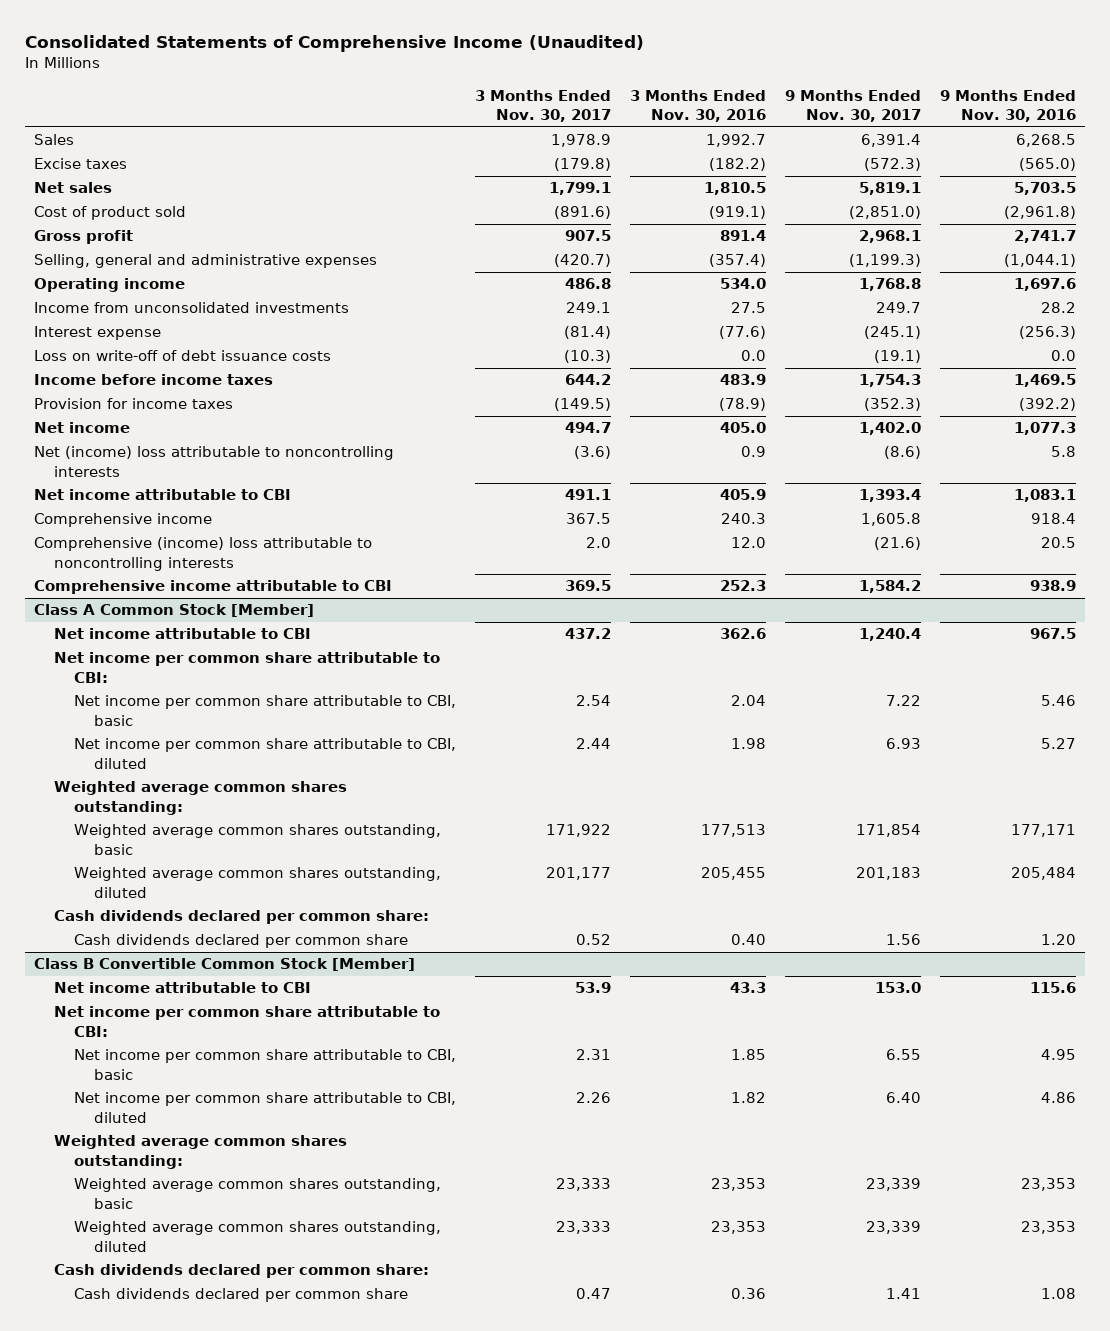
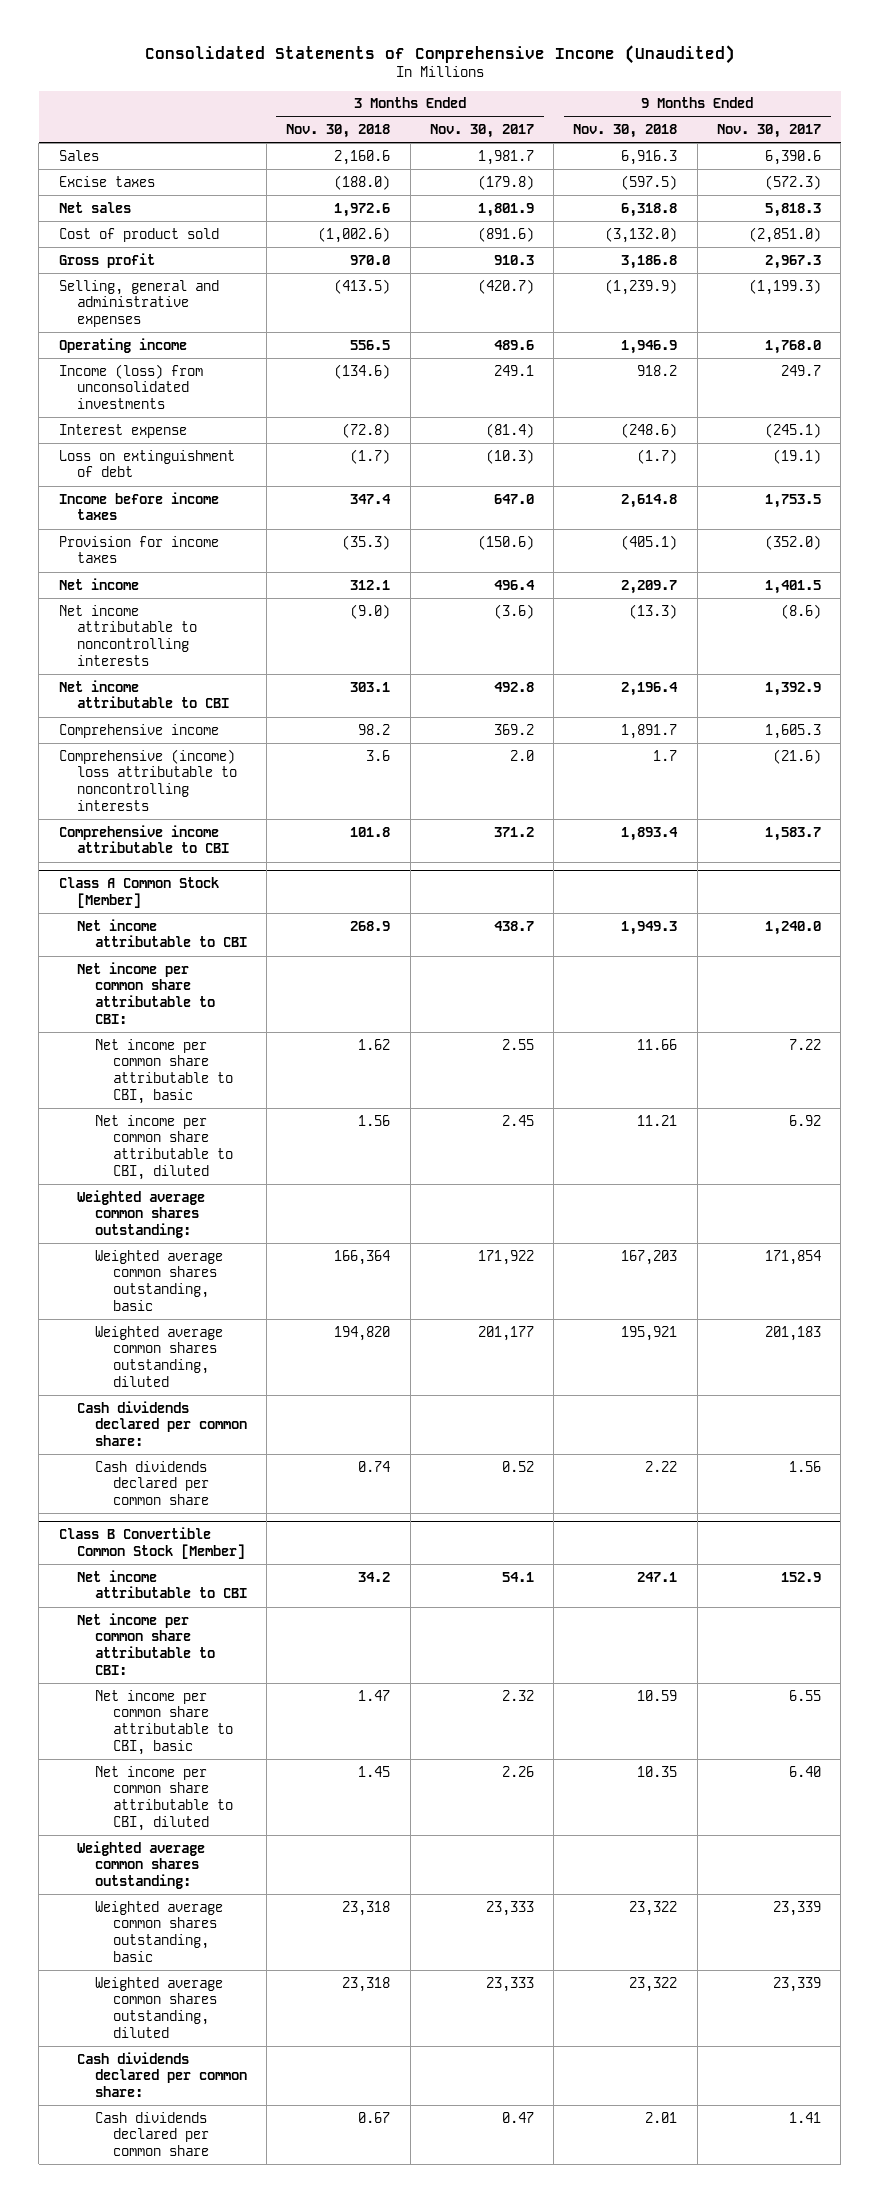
- | 3 Months Ended Nov. 30, 2017 | 3 Months Ended Nov. 30, 2016 | 9 Months Ended Nov. 30, 2017 | 9 Months Ended Nov. 30, 2016
+ | 3 Months Ended Nov. 30, 2018 | 3 Months Ended Nov. 30, 2017 | 9 Months Ended Nov. 30, 2018 | 9 Months Ended Nov. 30, 2017
- Sales | 1,978.9 | 1,992.7 | 6,391.4 | 6,268.5
+ Sales | 2,160.6 | 1,981.7 | 6,916.3 | 6,390.6
- Net sales | 1,799.1 | 1,810.5 | 5,819.1 | 5,703.5
+ Net sales | 1,972.6 | 1,801.9 | 6,318.8 | 5,818.3
- Gross profit | 907.5 | 891.4 | 2,968.1 | 2,741.7
+ Gross profit | 970.0 | 910.3 | 3,186.8 | 2,967.3
- Operating income | 486.8 | 534.0 | 1,768.8 | 1,697.6
- Income from unconsolidated investments | 249.1 | 27.5 | 249.7 | 28.2
+ Operating income | 556.5 | 489.6 | 1,946.9 | 1,768.0
+ Income (loss) from unconsolidated investments | (134.6) | 249.1 | 918.2 | 249.7
- Loss on write-off of debt issuance costs | (10.3) | 0.0 | (19.1) | 0.0
- Income before income taxes | 644.2 | 483.9 | 1,754.3 | 1,469.5
- Provision for income taxes | (149.5) | (78.9) | (352.3) | (392.2)
- Net income | 494.7 | 405.0 | 1,402.0 | 1,077.3
- Net (income) loss attributable to noncontrolling interests | (3.6) | 0.9 | (8.6) | 5.8
- Net income attributable to CBI | 491.1 | 405.9 | 1,393.4 | 1,083.1
- Comprehensive income | 367.5 | 240.3 | 1,605.8 | 918.4
+ Loss on extinguishment of debt | (1.7) | (10.3) | (1.7) | (19.1)
+ Income before income taxes | 347.4 | 647.0 | 2,614.8 | 1,753.5
+ Provision for income taxes | (35.3) | (150.6) | (405.1) | (352.0)
+ Net income | 312.1 | 496.4 | 2,209.7 | 1,401.5
+ Net income attributable to noncontrolling interests | (9.0) | (3.6) | (13.3) | (8.6)
+ Net income attributable to CBI | 303.1 | 492.8 | 2,196.4 | 1,392.9
+ Comprehensive income | 98.2 | 369.2 | 1,891.7 | 1,605.3
- Comprehensive income attributable to CBI | 369.5 | 252.3 | 1,584.2 | 938.9
+ Comprehensive income attributable to CBI | 101.8 | 371.2 | 1,893.4 | 1,583.7
@ Class A Common Stock [Member]
- Net income attributable to CBI | 437.2 | 362.6 | 1,240.4 | 967.5
+ Net income attributable to CBI | 268.9 | 438.7 | 1,949.3 | 1,240.0
- Net income per common share attributable to CBI, basic | 2.54 | 2.04 | 7.22 | 5.46
- Net income per common share attributable to CBI, diluted | 2.44 | 1.98 | 6.93 | 5.27
+ Net income per common share attributable to CBI, basic | 1.62 | 2.55 | 11.66 | 7.22
+ Net income per common share attributable to CBI, diluted | 1.56 | 2.45 | 11.21 | 6.92
@ Class B Convertible Common Stock [Member]
- Net income attributable to CBI | 53.9 | 43.3 | 153.0 | 115.6
+ Net income attributable to CBI | 34.2 | 54.1 | 247.1 | 152.9
- Net income per common share attributable to CBI, basic | 2.31 | 1.85 | 6.55 | 4.95
+ Net income per common share attributable to CBI, basic | 1.47 | 2.32 | 10.59 | 6.55

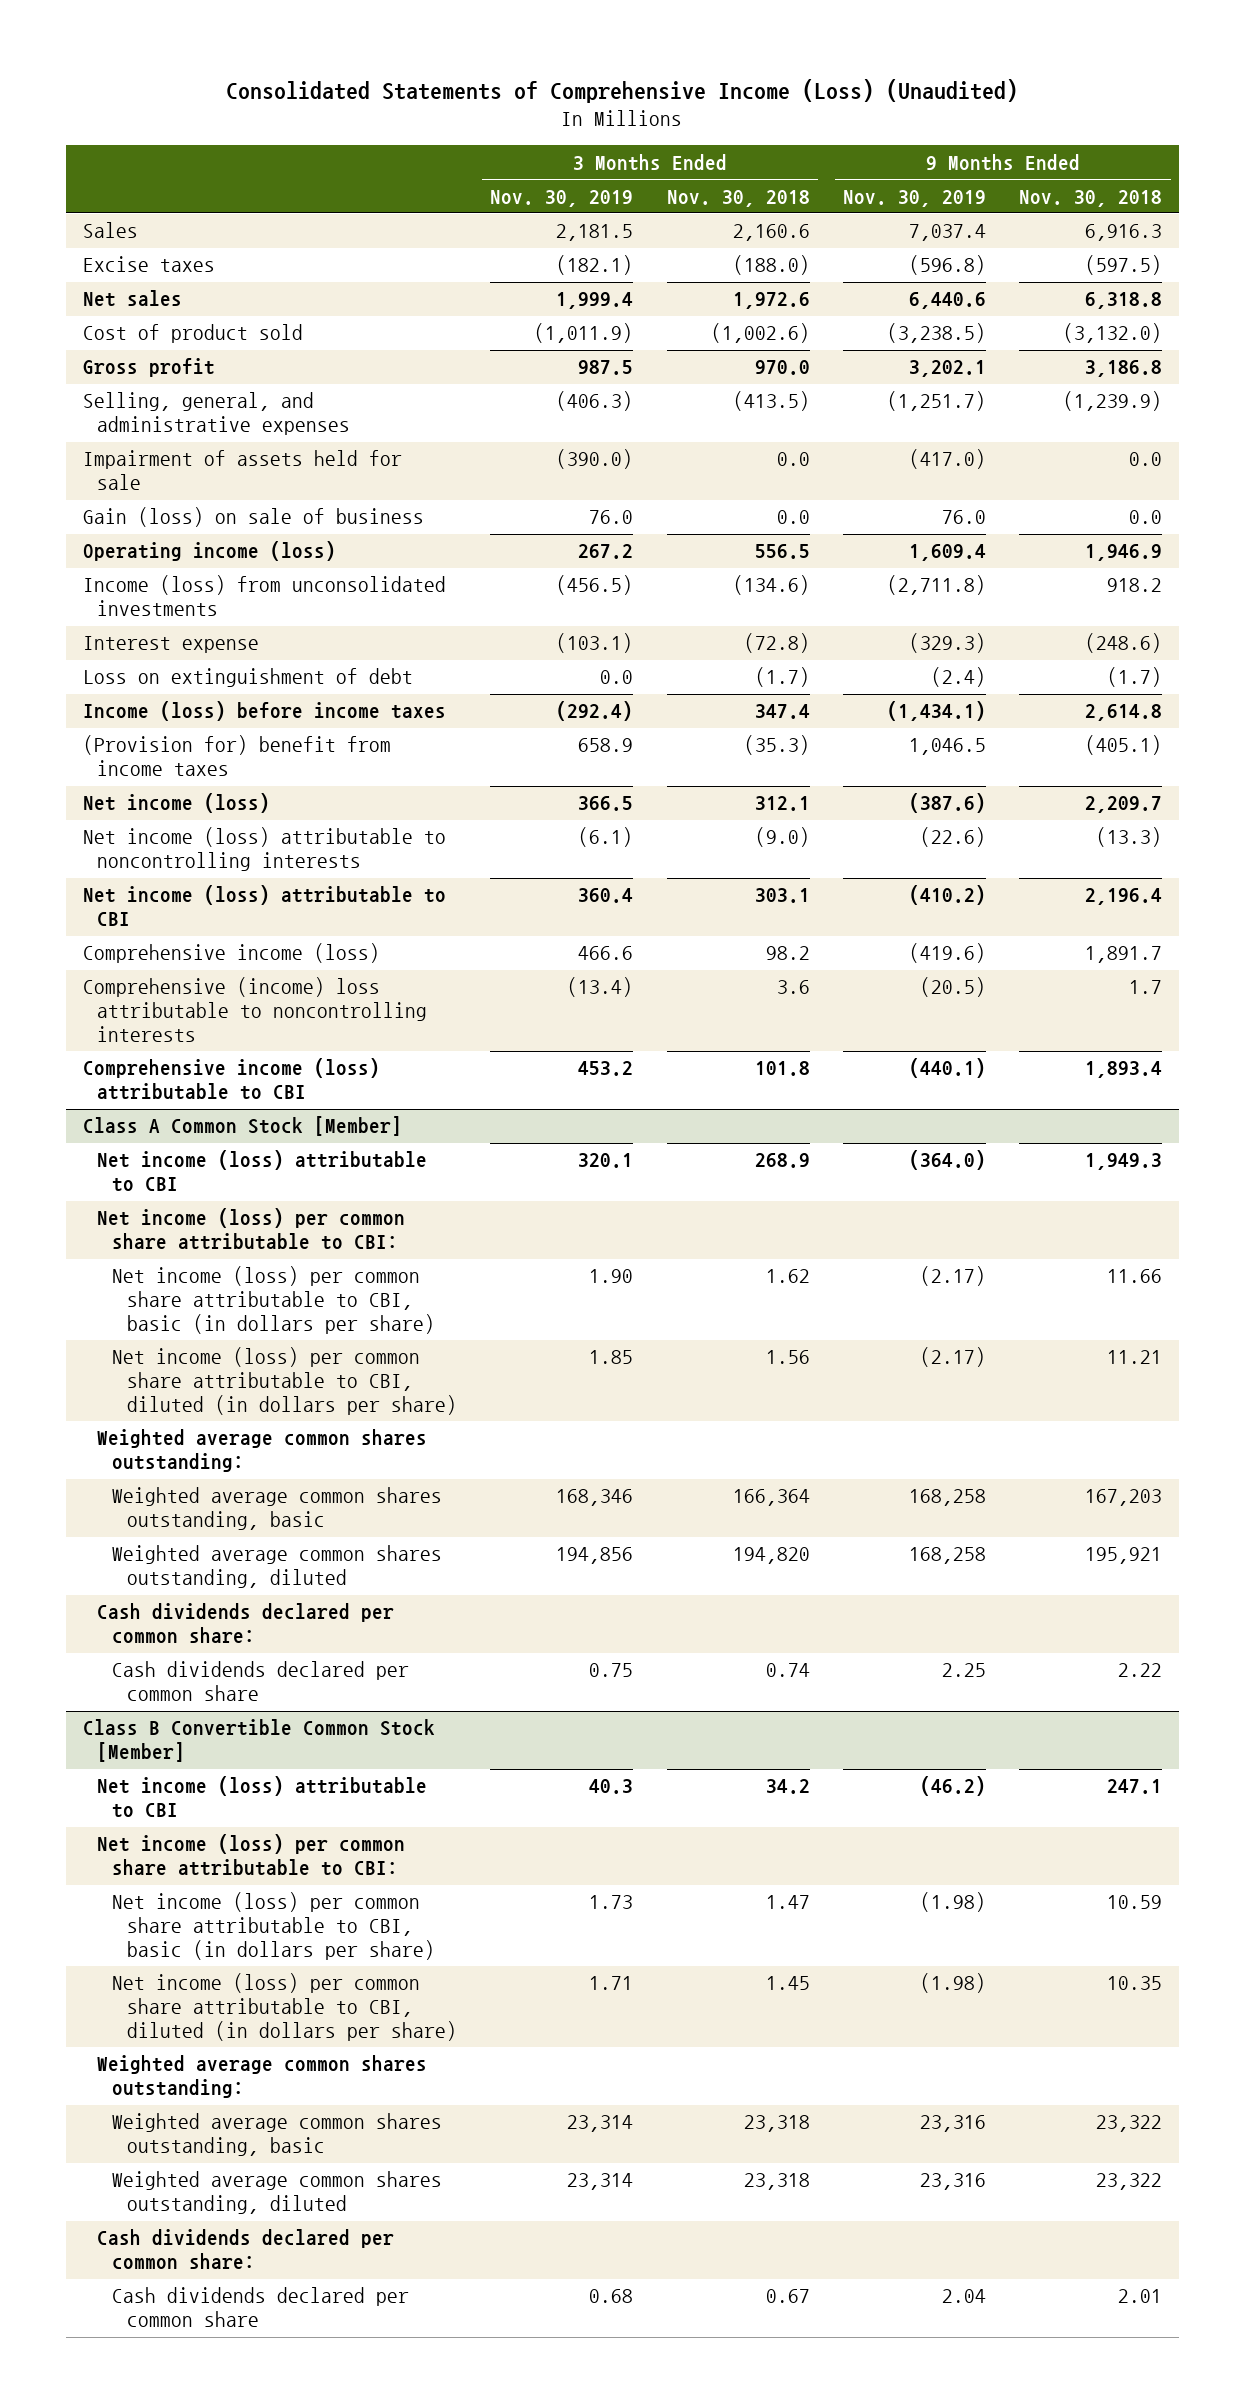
- Consolidated Statements of Comprehensive Income (Unaudited)
+ Consolidated Statements of Comprehensive Income (Loss) (Unaudited)
- | 3 Months Ended Nov. 30, 2018 | 3 Months Ended Nov. 30, 2017 | 9 Months Ended Nov. 30, 2018 | 9 Months Ended Nov. 30, 2017
+ | 3 Months Ended Nov. 30, 2019 | 3 Months Ended Nov. 30, 2018 | 9 Months Ended Nov. 30, 2019 | 9 Months Ended Nov. 30, 2018
- Selling, general and administrative expenses | (413.5) | (420.7) | (1,239.9) | (1,199.3)
- Operating income | 556.5 | 489.6 | 1,946.9 | 1,768.0
+ Selling, general, and administrative expenses | (406.3) | (413.5) | (1,251.7) | (1,239.9)
+ Impairment of assets held for sale | (390.0) | 0.0 | (417.0) | 0.0
+ Gain (loss) on sale of business | 76.0 | 0.0 | 76.0 | 0.0
+ Operating income (loss) | 267.2 | 556.5 | 1,609.4 | 1,946.9
- Income before income taxes | 347.4 | 647.0 | 2,614.8 | 1,753.5
- Provision for income taxes | (35.3) | (150.6) | (405.1) | (352.0)
- Net income | 312.1 | 496.4 | 2,209.7 | 1,401.5
- Net income attributable to noncontrolling interests | (9.0) | (3.6) | (13.3) | (8.6)
- Net income attributable to CBI | 303.1 | 492.8 | 2,196.4 | 1,392.9
- Comprehensive income | 98.2 | 369.2 | 1,891.7 | 1,605.3
+ Income (loss) before income taxes | (292.4) | 347.4 | (1,434.1) | 2,614.8
+ (Provision for) benefit from income taxes | 658.9 | (35.3) | 1,046.5 | (405.1)
+ Net income (loss) | 366.5 | 312.1 | (387.6) | 2,209.7
+ Net income (loss) attributable to noncontrolling interests | (6.1) | (9.0) | (22.6) | (13.3)
+ Net income (loss) attributable to CBI | 360.4 | 303.1 | (410.2) | 2,196.4
+ Comprehensive income (loss) | 466.6 | 98.2 | (419.6) | 1,891.7
- Comprehensive income attributable to CBI | 101.8 | 371.2 | 1,893.4 | 1,583.7
+ Comprehensive income (loss) attributable to CBI | 453.2 | 101.8 | (440.1) | 1,893.4
@ Class A Common Stock [Member]
- Net income attributable to CBI | 268.9 | 438.7 | 1,949.3 | 1,240.0
- Net income per common share attributable to CBI:
- Net income per common share attributable to CBI, basic | 1.62 | 2.55 | 11.66 | 7.22
- Net income per common share attributable to CBI, diluted | 1.56 | 2.45 | 11.21 | 6.92
+ Net income (loss) attributable to CBI | 320.1 | 268.9 | (364.0) | 1,949.3
+ Net income (loss) per common share attributable to CBI:
+ Net income (loss) per common share attributable to CBI, basic (in dollars per share) | 1.90 | 1.62 | (2.17) | 11.66
+ Net income (loss) per common share attributable to CBI, diluted (in dollars per share) | 1.85 | 1.56 | (2.17) | 11.21
@ Class B Convertible Common Stock [Member]
- Net income attributable to CBI | 34.2 | 54.1 | 247.1 | 152.9
- Net income per common share attributable to CBI:
- Net income per common share attributable to CBI, basic | 1.47 | 2.32 | 10.59 | 6.55
- Net income per common share attributable to CBI, diluted | 1.45 | 2.26 | 10.35 | 6.40
+ Net income (loss) attributable to CBI | 40.3 | 34.2 | (46.2) | 247.1
+ Net income (loss) per common share attributable to CBI:
+ Net income (loss) per common share attributable to CBI, basic (in dollars per share) | 1.73 | 1.47 | (1.98) | 10.59
+ Net income (loss) per common share attributable to CBI, diluted (in dollars per share) | 1.71 | 1.45 | (1.98) | 10.35

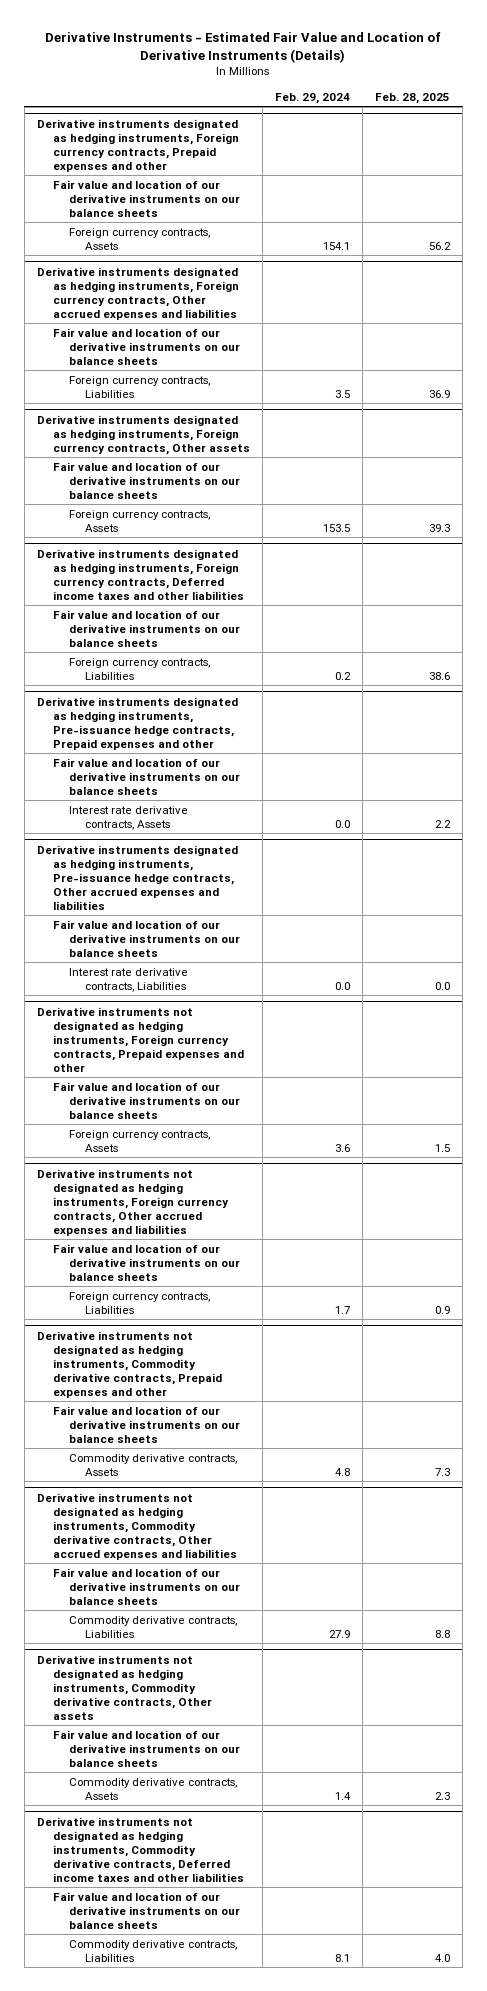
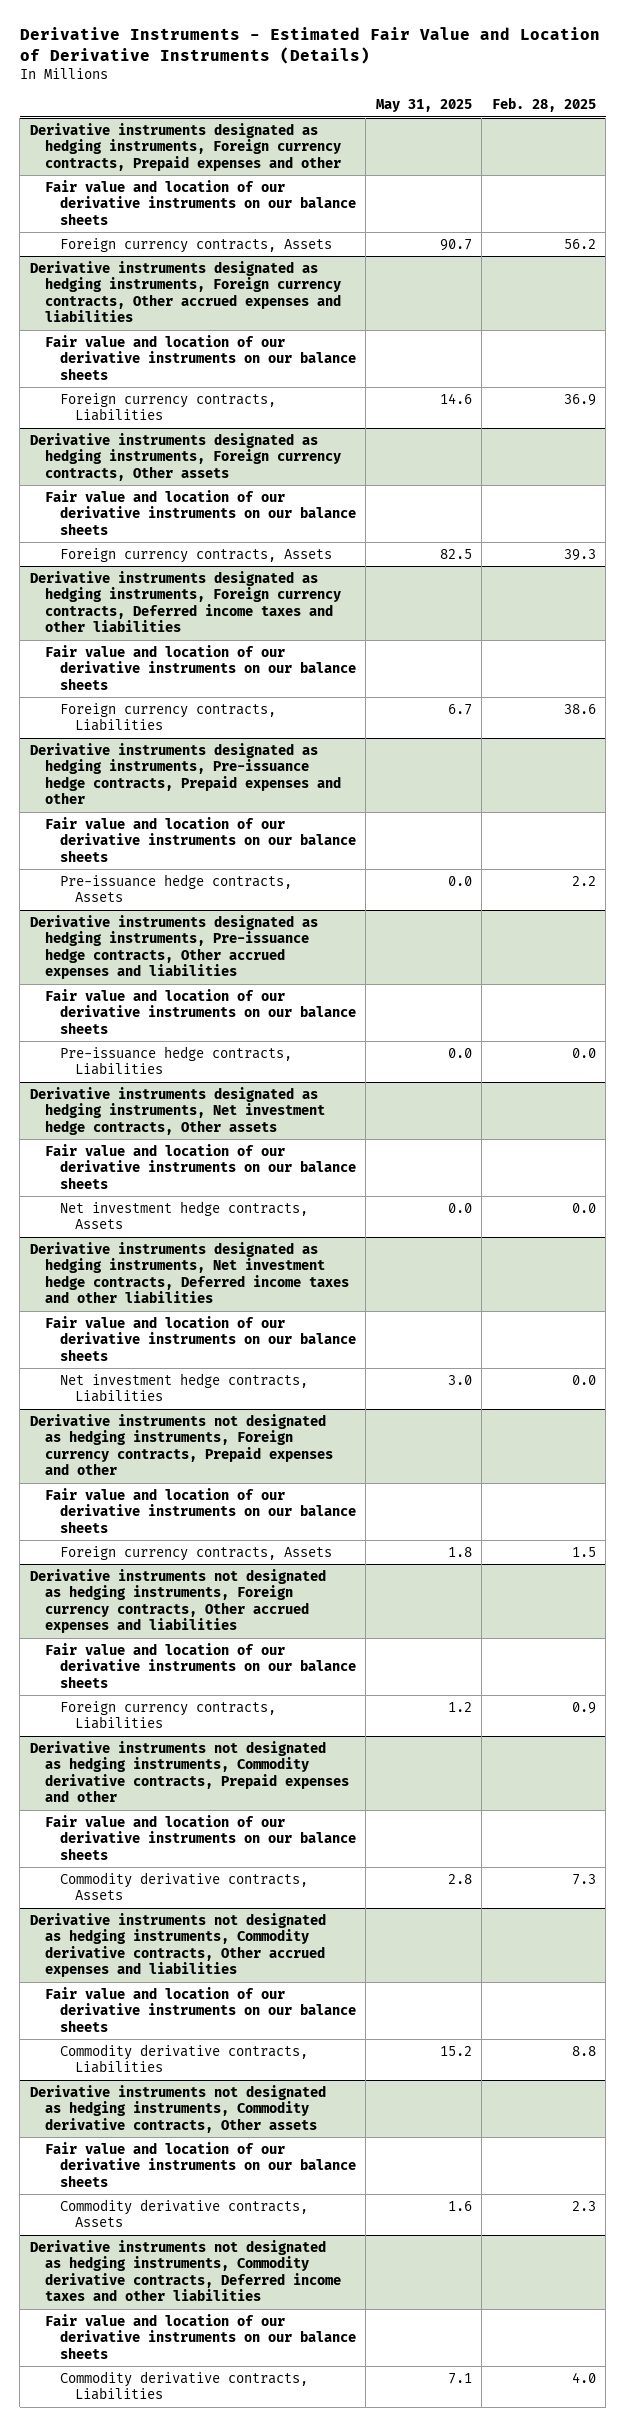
- | Feb. 29, 2024 | Feb. 28, 2025
+ | May 31, 2025 | Feb. 28, 2025
@ Derivative instruments designated as hedging instruments, Pre-issuance hedge contracts, Prepaid expenses and other
- Interest rate derivative contracts, Assets | 0.0 | 2.2
+ Pre-issuance hedge contracts, Assets | 0.0 | 2.2
@ Derivative instruments designated as hedging instruments, Pre-issuance hedge contracts, Other accrued expenses and liabilities
- Interest rate derivative contracts, Liabilities | 0.0 | 0.0
+ Pre-issuance hedge contracts, Liabilities | 0.0 | 0.0
+ Derivative instruments designated as hedging instruments, Net investment hedge contracts, Other assets
+ Fair value and location of our derivative instruments on our balance sheets
+ Net investment hedge contracts, Assets | 0.0 | 0.0
+ Derivative instruments designated as hedging instruments, Net investment hedge contracts, Deferred income taxes and other liabilities
+ Fair value and location of our derivative instruments on our balance sheets
+ Net investment hedge contracts, Liabilities | 3.0 | 0.0

